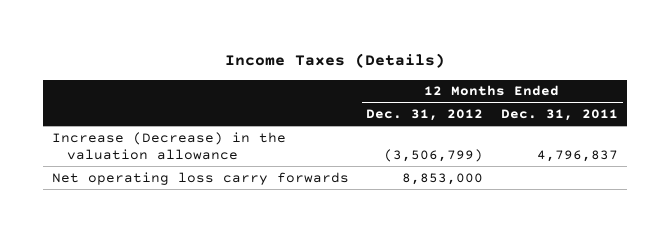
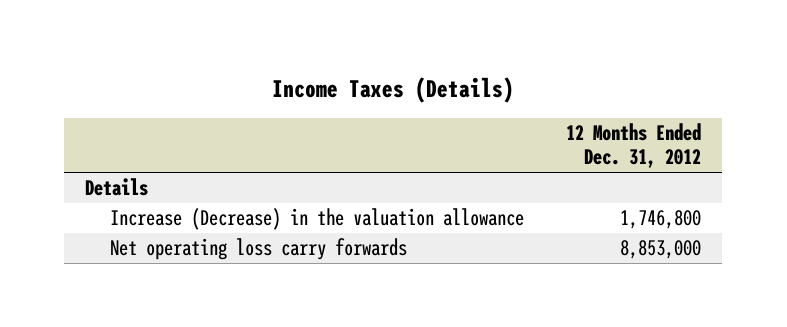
- | 12 Months Ended Dec. 31, 2012 | 12 Months Ended Dec. 31, 2011
+ | 12 Months Ended Dec. 31, 2012
- Increase (Decrease) in the valuation allowance | (3,506,799) | 4,796,837
+ Details
+ Increase (Decrease) in the valuation allowance | 1,746,800

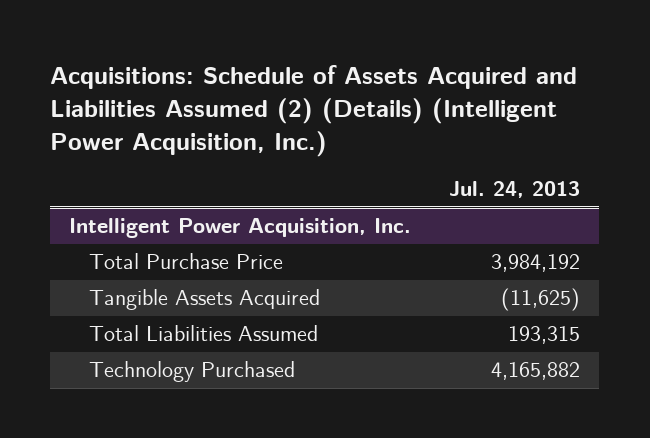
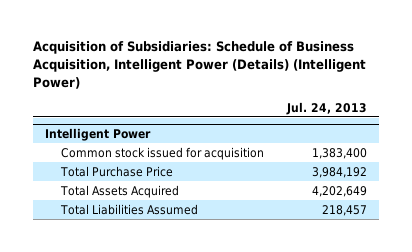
- Acquisitions: Schedule of Assets Acquired and Liabilities Assumed (2) (Details) (Intelligent Power Acquisition, Inc.)
+ Acquisition of Subsidiaries: Schedule of Business Acquisition, Intelligent Power (Details) (Intelligent Power)
- Intelligent Power Acquisition, Inc.
+ Intelligent Power
+ Common stock issued for acquisition | 1,383,400
- Tangible Assets Acquired | (11,625)
- Total Liabilities Assumed | 193,315
- Technology Purchased | 4,165,882
+ Total Assets Acquired | 4,202,649
+ Total Liabilities Assumed | 218,457

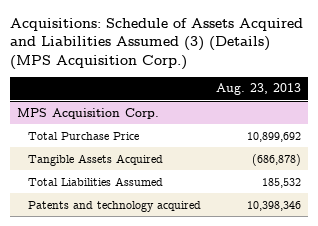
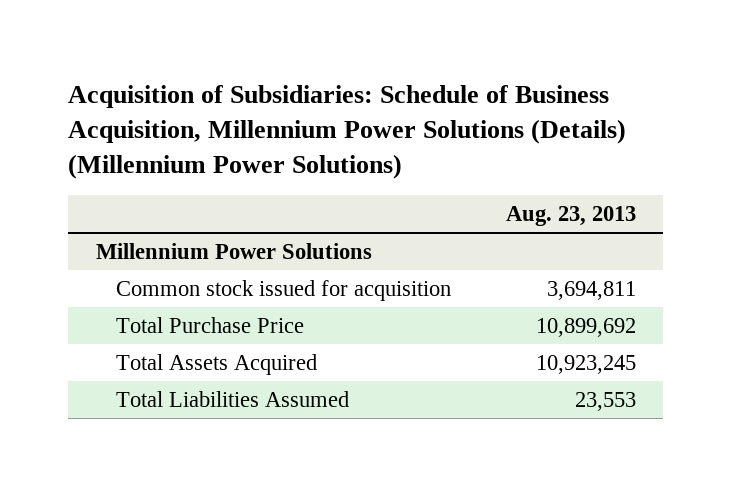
- Acquisitions: Schedule of Assets Acquired and Liabilities Assumed (3) (Details) (MPS Acquisition Corp.)
+ Acquisition of Subsidiaries: Schedule of Business Acquisition, Millennium Power Solutions (Details) (Millennium Power Solutions)
- MPS Acquisition Corp.
+ Millennium Power Solutions
+ Common stock issued for acquisition | 3,694,811
- Tangible Assets Acquired | (686,878)
- Total Liabilities Assumed | 185,532
- Patents and technology acquired | 10,398,346
+ Total Assets Acquired | 10,923,245
+ Total Liabilities Assumed | 23,553

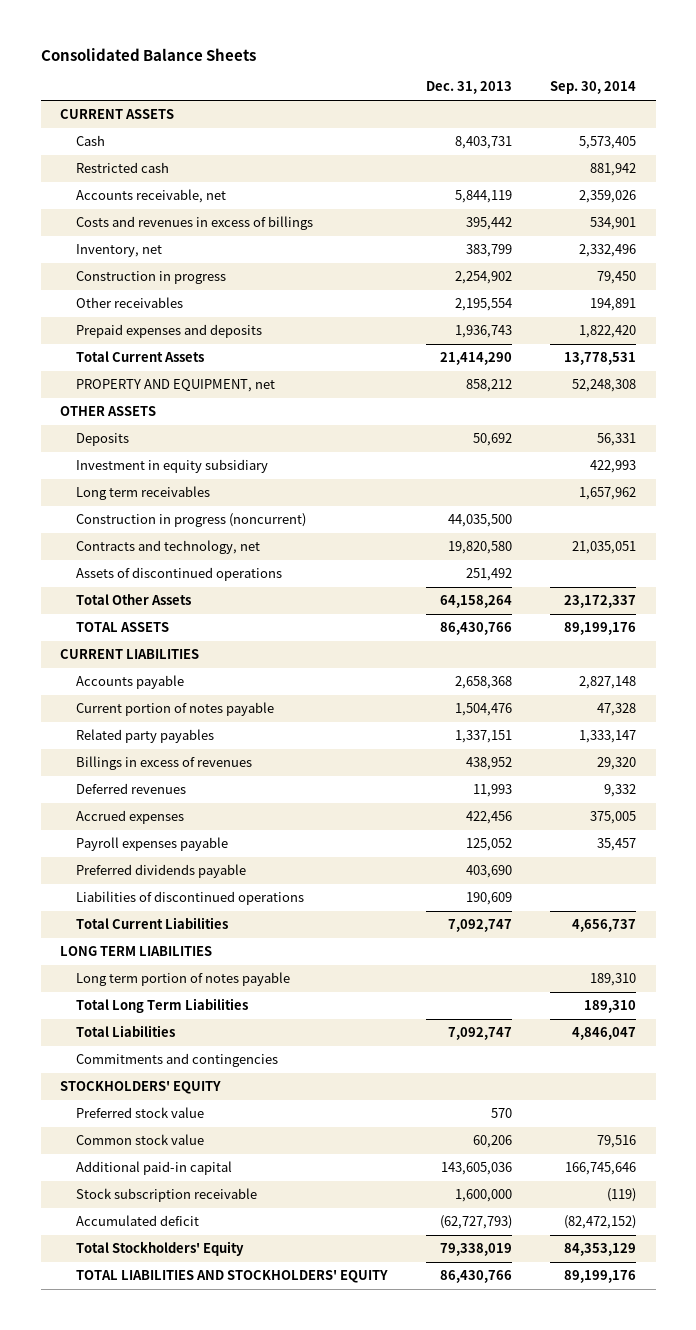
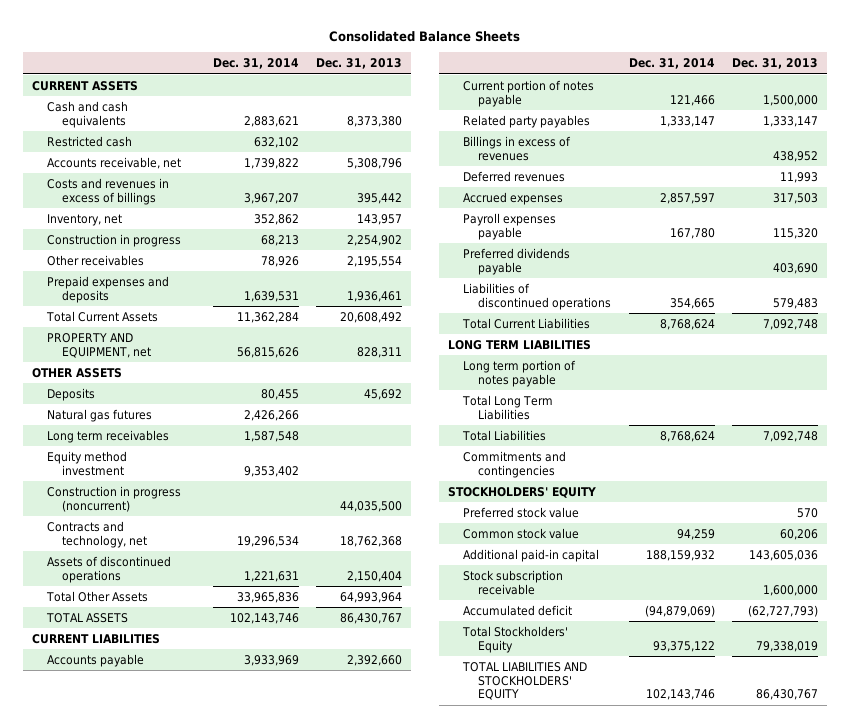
- | Dec. 31, 2013 | Sep. 30, 2014
+ | Dec. 31, 2014 | Dec. 31, 2013
- Cash | 8,403,731 | 5,573,405
+ Cash and cash equivalents | 2,883,621 | 8,373,380
- Accounts receivable, net | 5,844,119 | 2,359,026
+ Accounts receivable, net | 1,739,822 | 5,308,796
- Inventory, net | 383,799 | 2,332,496
+ Inventory, net | 352,862 | 143,957
- Prepaid expenses and deposits | 1,936,743 | 1,822,420
- Total Current Assets | 21,414,290 | 13,778,531
- PROPERTY AND EQUIPMENT, net | 858,212 | 52,248,308
+ Prepaid expenses and deposits | 1,639,531 | 1,936,461
+ Total Current Assets | 11,362,284 | 20,608,492
+ PROPERTY AND EQUIPMENT, net | 56,815,626 | 828,311
- Deposits | 50,692 | 56,331
- Investment in equity subsidiary | | 422,993
+ Deposits | 80,455 | 45,692
+ Natural gas futures | 2,426,266 |
+ Equity method investment | 9,353,402 |
- Contracts and technology, net | 19,820,580 | 21,035,051
- Assets of discontinued operations | 251,492 |
- Total Other Assets | 64,158,264 | 23,172,337
- TOTAL ASSETS | 86,430,766 | 89,199,176
+ Contracts and technology, net | 19,296,534 | 18,762,368
+ Assets of discontinued operations | 1,221,631 | 2,150,404
+ Total Other Assets | 33,965,836 | 64,993,964
+ TOTAL ASSETS | 102,143,746 | 86,430,767
- Accounts payable | 2,658,368 | 2,827,148
- Current portion of notes payable | 1,504,476 | 47,328
- Related party payables | 1,337,151 | 1,333,147
+ Accounts payable | 3,933,969 | 2,392,660
+ Current portion of notes payable | 121,466 | 1,500,000
+ Related party payables | 1,333,147 | 1,333,147
- Accrued expenses | 422,456 | 375,005
- Payroll expenses payable | 125,052 | 35,457
+ Accrued expenses | 2,857,597 | 317,503
+ Payroll expenses payable | 167,780 | 115,320
- Liabilities of discontinued operations | 190,609 |
- Total Current Liabilities | 7,092,747 | 4,656,737
+ Liabilities of discontinued operations | 354,665 | 579,483
+ Total Current Liabilities | 8,768,624 | 7,092,748
- Total Liabilities | 7,092,747 | 4,846,047
+ Total Liabilities | 8,768,624 | 7,092,748
- TOTAL LIABILITIES AND STOCKHOLDERS' EQUITY | 86,430,766 | 89,199,176
+ TOTAL LIABILITIES AND STOCKHOLDERS' EQUITY | 102,143,746 | 86,430,767

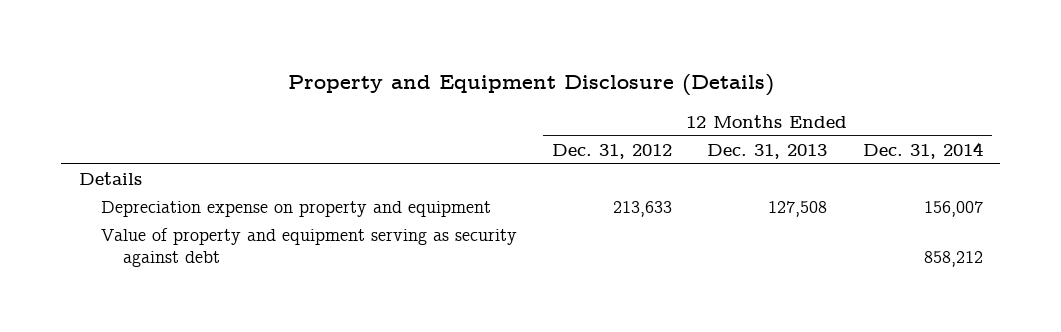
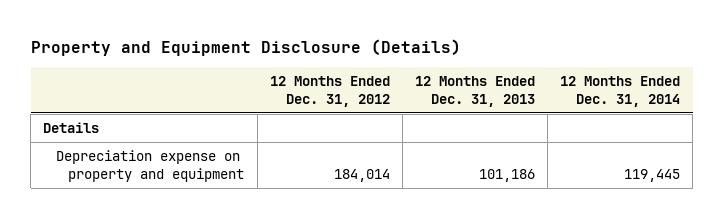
- Depreciation expense on property and equipment | 213,633 | 127,508 | 156,007
- Value of property and equipment serving as security against debt | | | 858,212
+ Depreciation expense on property and equipment | 184,014 | 101,186 | 119,445

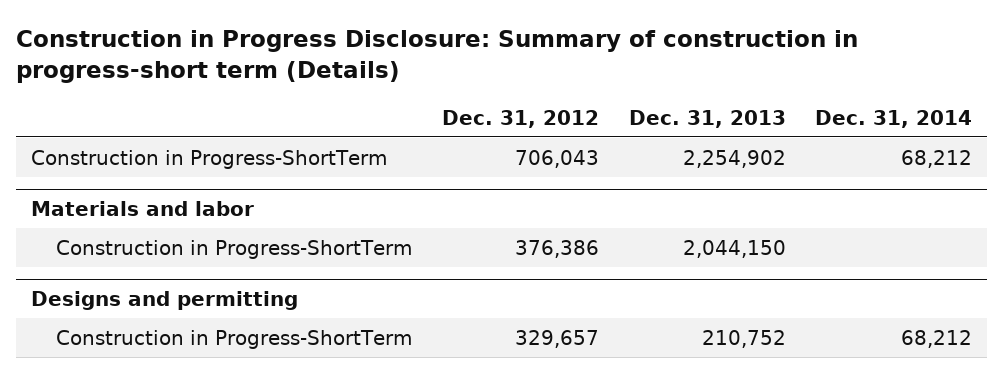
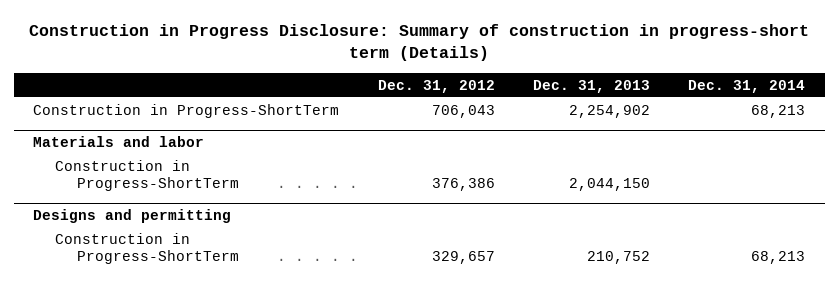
- Construction in Progress-ShortTerm | 706,043 | 2,254,902 | 68,212
+ Construction in Progress-ShortTerm | 706,043 | 2,254,902 | 68,213
@ Designs and permitting
- Construction in Progress-ShortTerm | 329,657 | 210,752 | 68,212
+ Construction in Progress-ShortTerm | 329,657 | 210,752 | 68,213

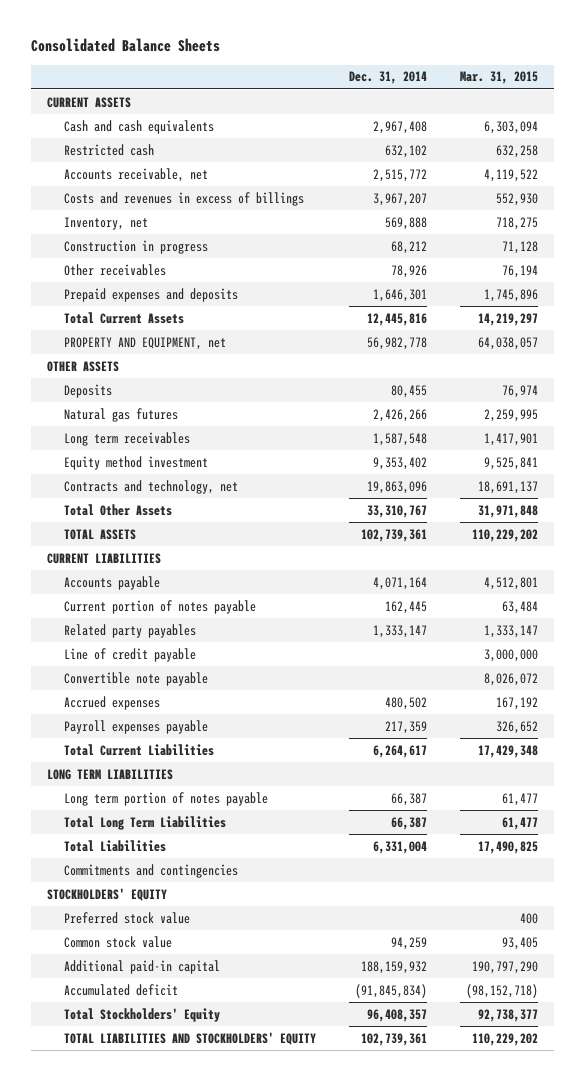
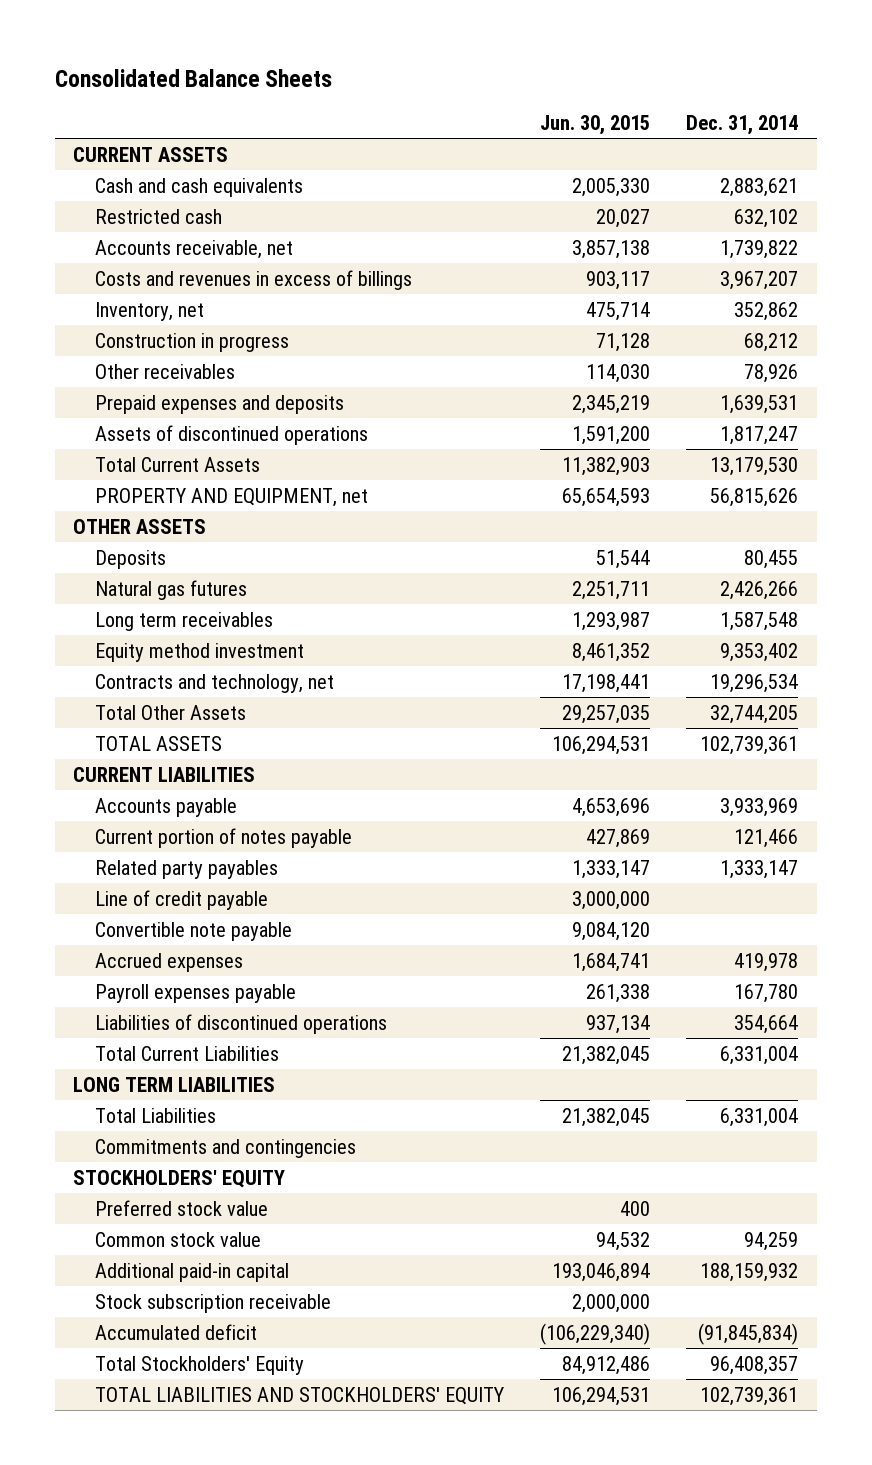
- | Dec. 31, 2014 | Mar. 31, 2015
+ | Jun. 30, 2015 | Dec. 31, 2014
- Cash and cash equivalents | 2,967,408 | 6,303,094
+ Cash and cash equivalents | 2,005,330 | 2,883,621
- Accounts receivable, net | 2,515,772 | 4,119,522
+ Accounts receivable, net | 3,857,138 | 1,739,822
- Inventory, net | 569,888 | 718,275
+ Inventory, net | 475,714 | 352,862
- Prepaid expenses and deposits | 1,646,301 | 1,745,896
- Total Current Assets | 12,445,816 | 14,219,297
- PROPERTY AND EQUIPMENT, net | 56,982,778 | 64,038,057
+ Prepaid expenses and deposits | 2,345,219 | 1,639,531
+ Assets of discontinued operations | 1,591,200 | 1,817,247
+ Total Current Assets | 11,382,903 | 13,179,530
+ PROPERTY AND EQUIPMENT, net | 65,654,593 | 56,815,626
- Contracts and technology, net | 19,863,096 | 18,691,137
- Total Other Assets | 33,310,767 | 31,971,848
+ Contracts and technology, net | 17,198,441 | 19,296,534
+ Total Other Assets | 29,257,035 | 32,744,205
- Accounts payable | 4,071,164 | 4,512,801
- Current portion of notes payable | 162,445 | 63,484
+ Accounts payable | 4,653,696 | 3,933,969
+ Current portion of notes payable | 427,869 | 121,466
- Accrued expenses | 480,502 | 167,192
- Payroll expenses payable | 217,359 | 326,652
- Total Current Liabilities | 6,264,617 | 17,429,348
+ Accrued expenses | 1,684,741 | 419,978
+ Payroll expenses payable | 261,338 | 167,780
+ Liabilities of discontinued operations | 937,134 | 354,664
+ Total Current Liabilities | 21,382,045 | 6,331,004
- Long term portion of notes payable | 66,387 | 61,477
- Total Long Term Liabilities | 66,387 | 61,477
+ Stock subscription receivable | 2,000,000 |

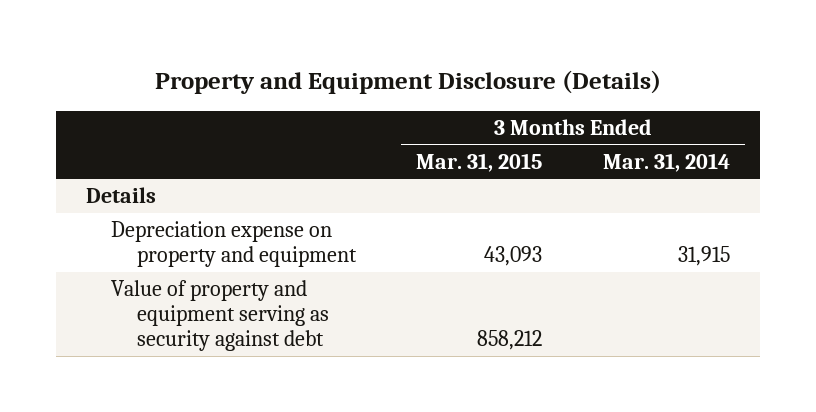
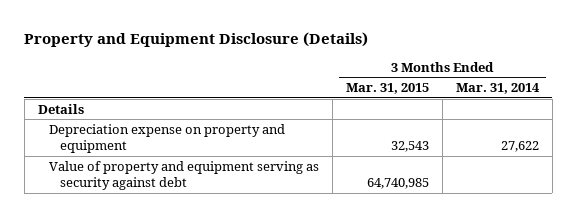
- Depreciation expense on property and equipment | 43,093 | 31,915
- Value of property and equipment serving as security against debt | 858,212 |
+ Depreciation expense on property and equipment | 32,543 | 27,622
+ Value of property and equipment serving as security against debt | 64,740,985 |

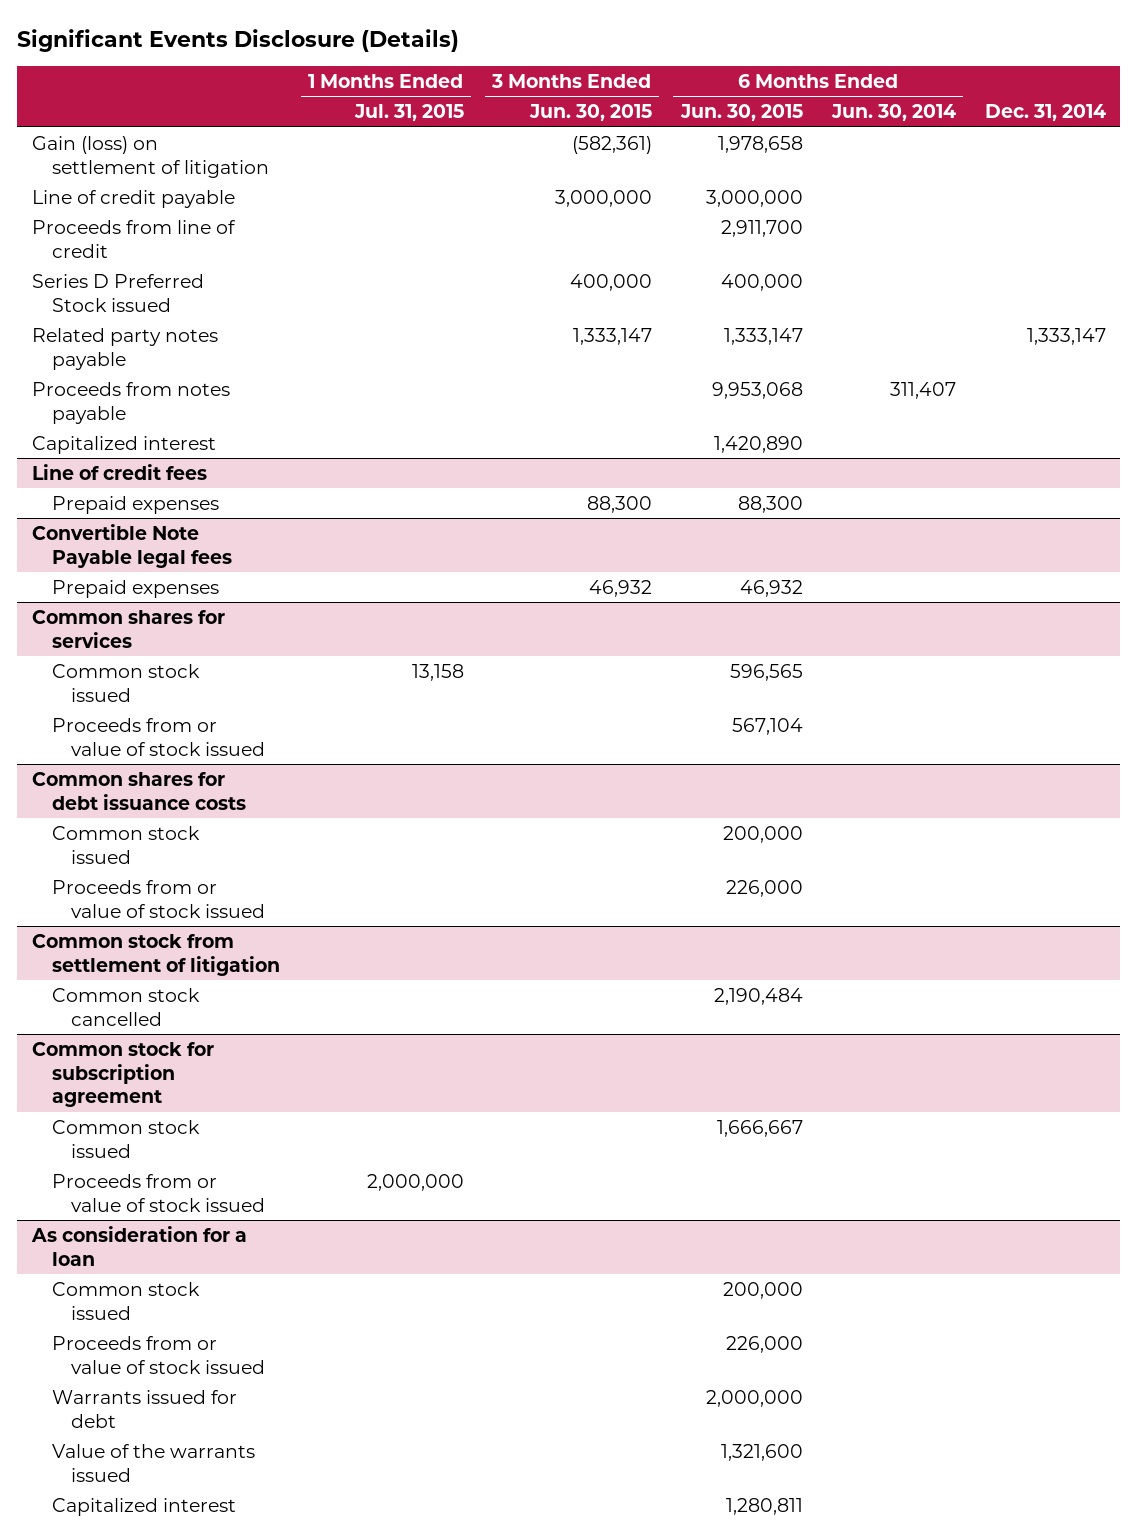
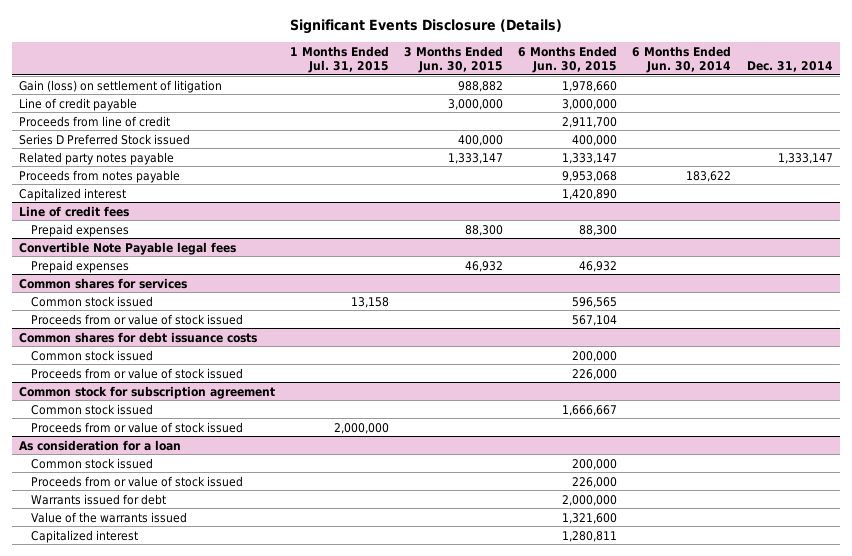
- Gain (loss) on settlement of litigation | | (582,361) | 1,978,658 | |
+ Gain (loss) on settlement of litigation | | 988,882 | 1,978,660 | |
- Proceeds from notes payable | | | 9,953,068 | 311,407 |
+ Proceeds from notes payable | | | 9,953,068 | 183,622 |
- Common stock from settlement of litigation
- Common stock cancelled | | | 2,190,484 | |

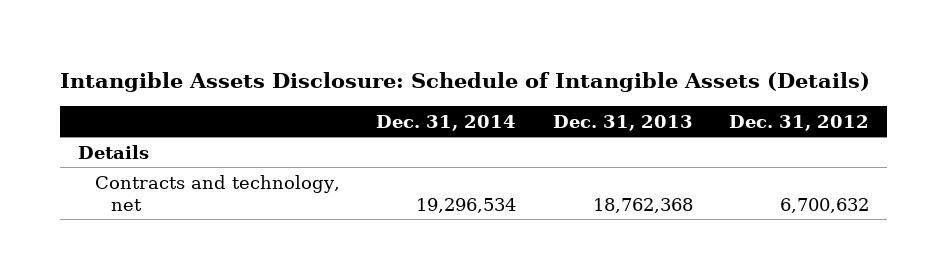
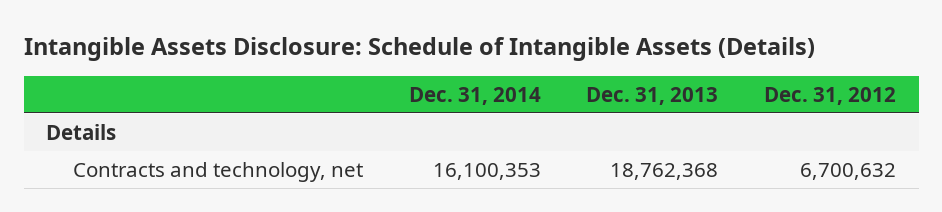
- Contracts and technology, net | 19,296,534 | 18,762,368 | 6,700,632
+ Contracts and technology, net | 16,100,353 | 18,762,368 | 6,700,632

